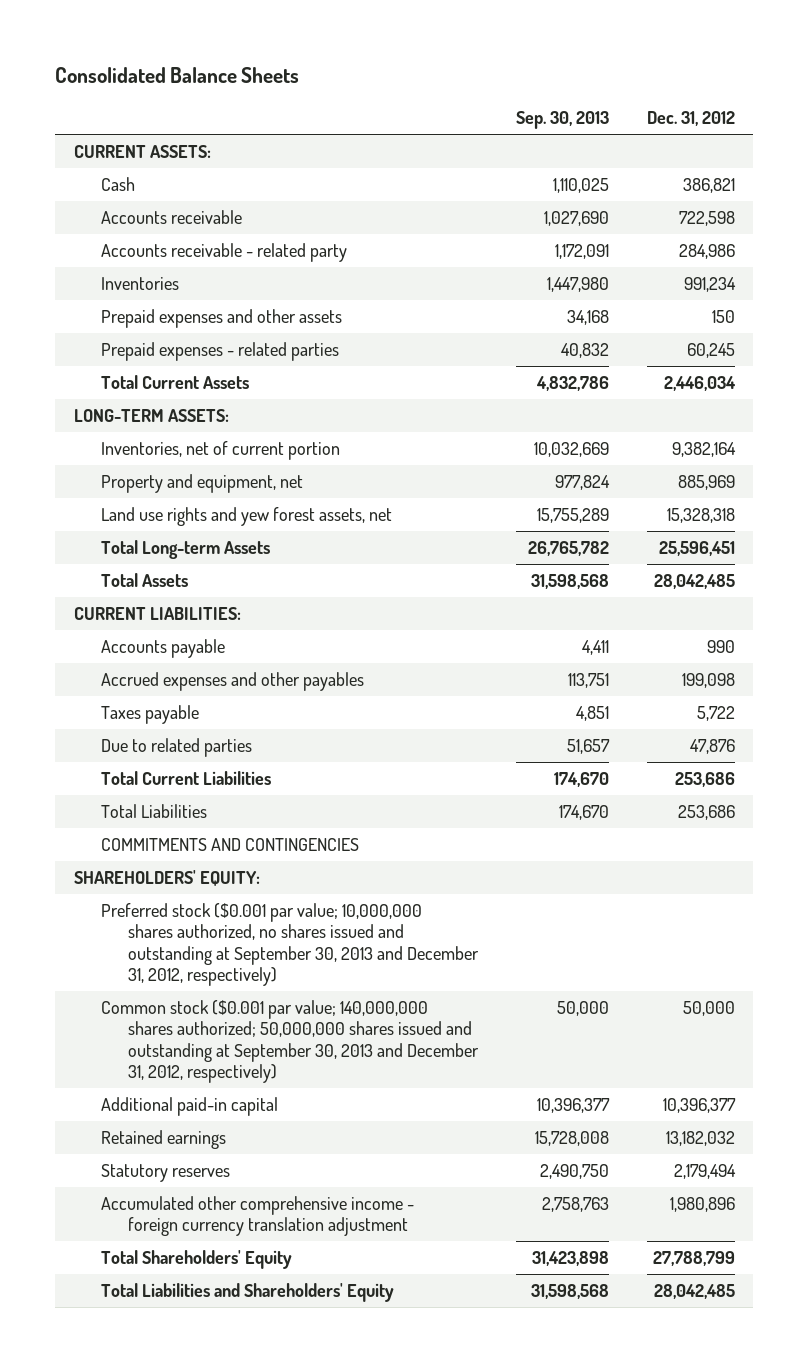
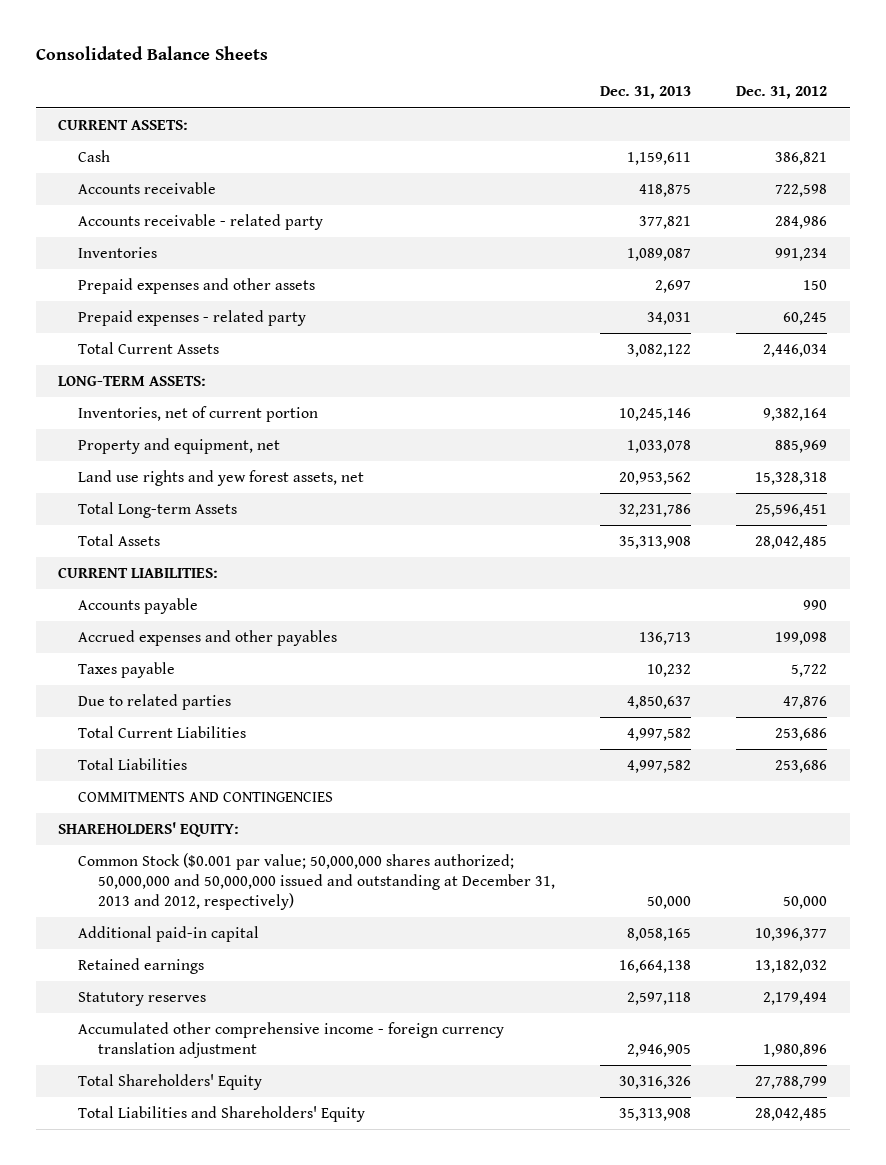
- | Sep. 30, 2013 | Dec. 31, 2012
+ | Dec. 31, 2013 | Dec. 31, 2012
- Prepaid expenses - related parties | 40,832 | 60,245
+ Prepaid expenses - related party | 34,031 | 60,245
- Preferred stock ($0.001 par value; 10,000,000 shares authorized, no shares issued and outstanding at September 30, 2013 and December 31, 2012, respectively)
- Common stock ($0.001 par value; 140,000,000 shares authorized; 50,000,000 shares issued and outstanding at September 30, 2013 and December 31, 2012, respectively) | 50,000 | 50,000
+ Common Stock ($0.001 par value; 50,000,000 shares authorized; 50,000,000 and 50,000,000 issued and outstanding at December 31, 2013 and 2012, respectively) | 50,000 | 50,000

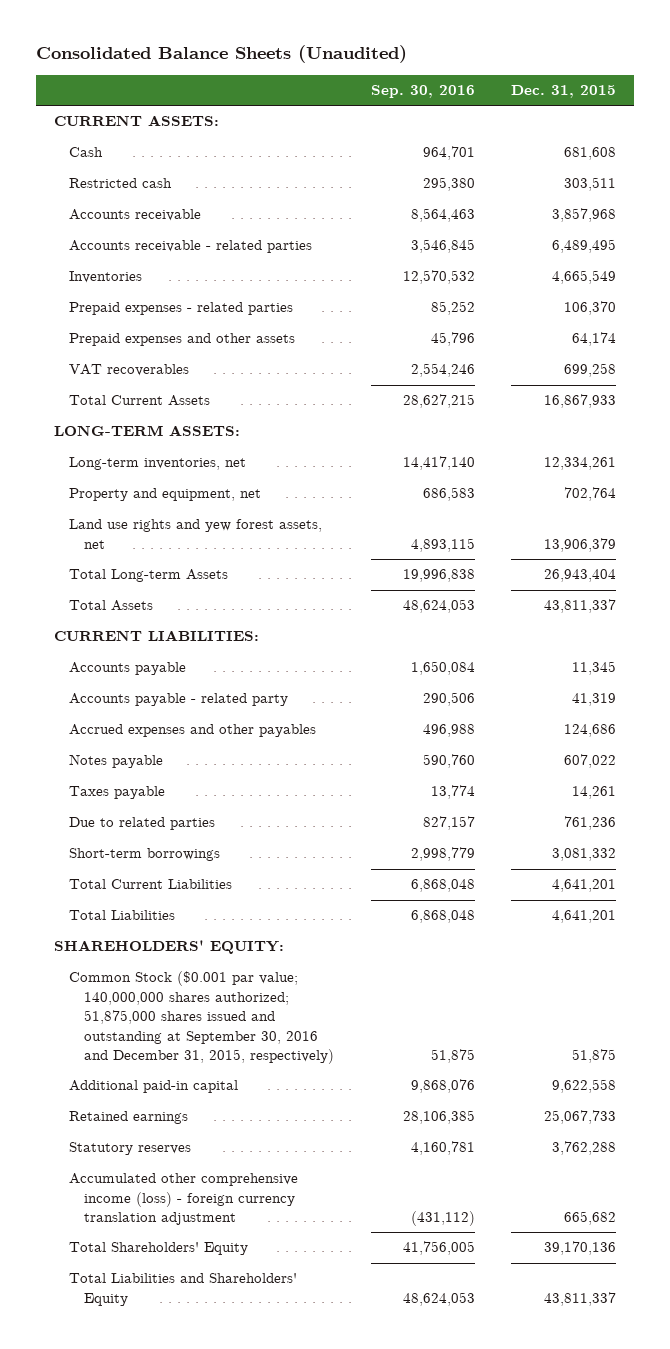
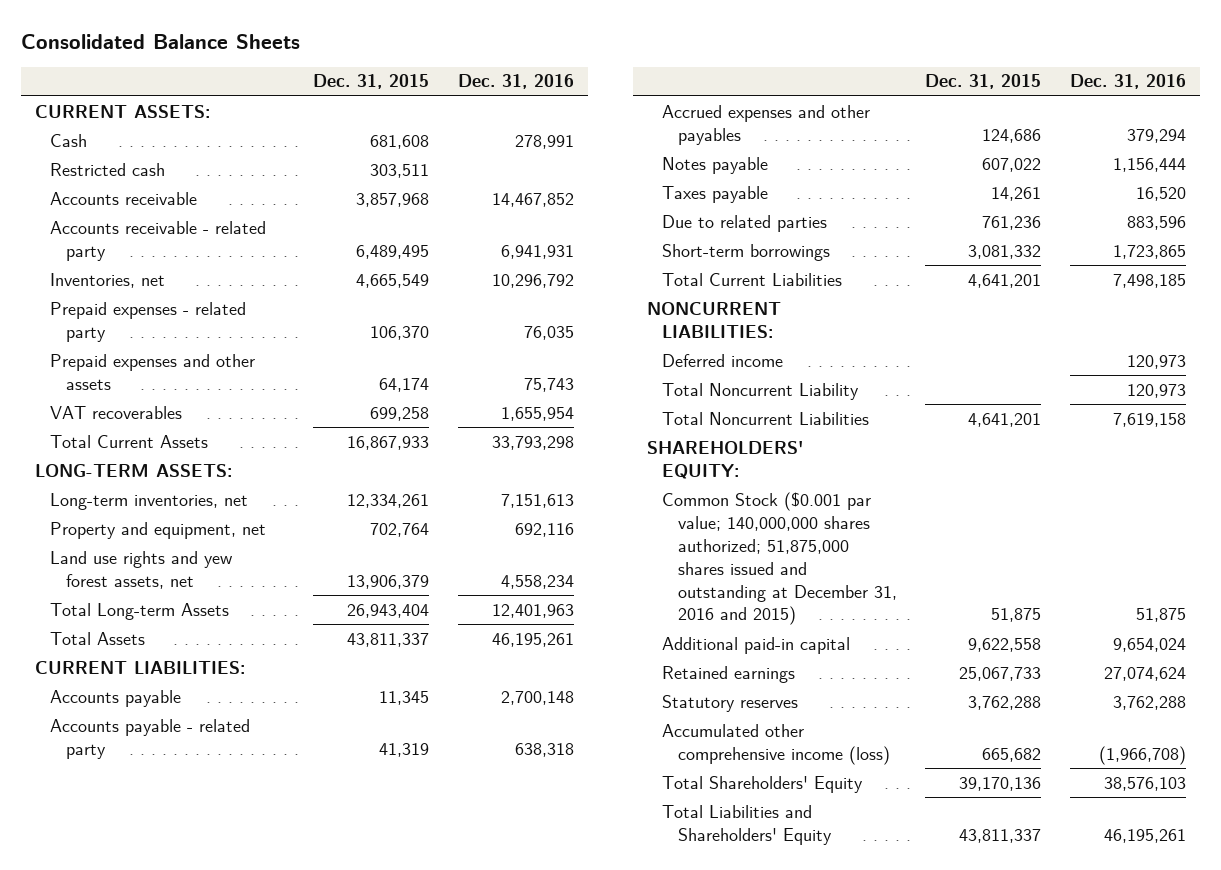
- Consolidated Balance Sheets (Unaudited)
+ Consolidated Balance Sheets
- | Sep. 30, 2016 | Dec. 31, 2015
+ | Dec. 31, 2015 | Dec. 31, 2016
- Accounts receivable - related parties | 3,546,845 | 6,489,495
- Inventories | 12,570,532 | 4,665,549
- Prepaid expenses - related parties | 85,252 | 106,370
+ Accounts receivable - related party | 6,489,495 | 6,941,931
+ Inventories, net | 4,665,549 | 10,296,792
+ Prepaid expenses - related party | 106,370 | 76,035
- Total Liabilities | 6,868,048 | 4,641,201
+ NONCURRENT LIABILITIES:
+ Deferred income | | 120,973
+ Total Noncurrent Liability | | 120,973
+ Total Noncurrent Liabilities | 4,641,201 | 7,619,158
- Common Stock ($0.001 par value; 140,000,000 shares authorized; 51,875,000 shares issued and outstanding at September 30, 2016 and December 31, 2015, respectively) | 51,875 | 51,875
+ Common Stock ($0.001 par value; 140,000,000 shares authorized; 51,875,000 shares issued and outstanding at December 31, 2016 and 2015) | 51,875 | 51,875
- Accumulated other comprehensive income (loss) - foreign currency translation adjustment | (431,112) | 665,682
+ Accumulated other comprehensive income (loss) | 665,682 | (1,966,708)

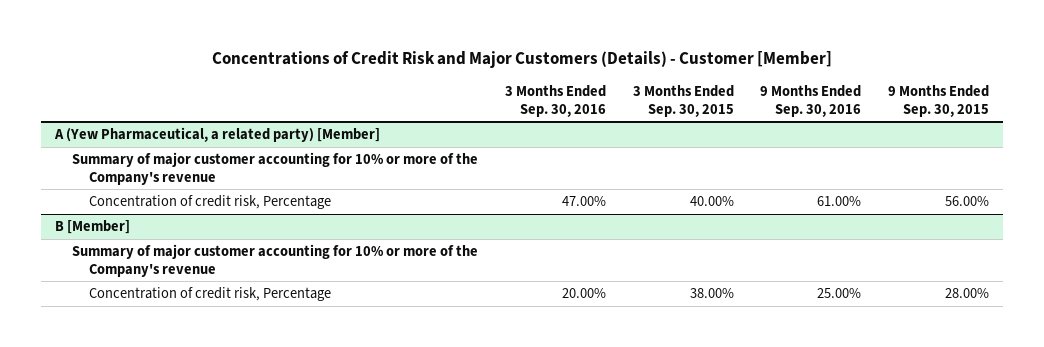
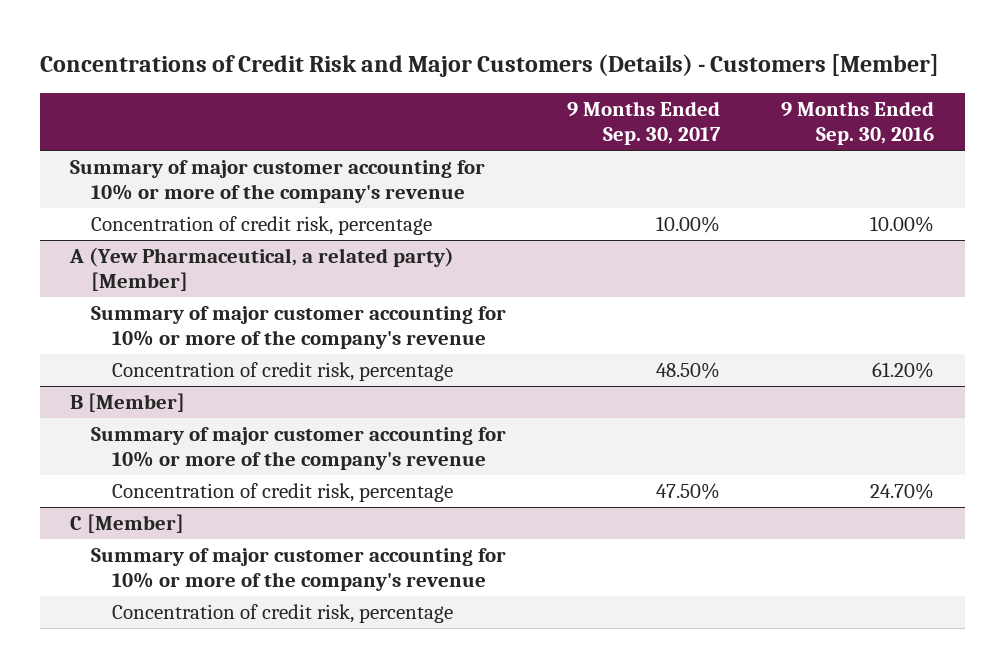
- Concentrations of Credit Risk and Major Customers (Details) - Customer [Member]
+ Concentrations of Credit Risk and Major Customers (Details) - Customers [Member]
- | 3 Months Ended Sep. 30, 2016 | 3 Months Ended Sep. 30, 2015 | 9 Months Ended Sep. 30, 2016 | 9 Months Ended Sep. 30, 2015
+ | 9 Months Ended Sep. 30, 2017 | 9 Months Ended Sep. 30, 2016
+ Summary of major customer accounting for 10% or more of the company's revenue
+ Concentration of credit risk, percentage | 10.00% | 10.00%
@ A (Yew Pharmaceutical, a related party) [Member]
- Summary of major customer accounting for 10% or more of the Company's revenue
- Concentration of credit risk, Percentage | 47.00% | 40.00% | 61.00% | 56.00%
+ Summary of major customer accounting for 10% or more of the company's revenue
+ Concentration of credit risk, percentage | 48.50% | 61.20%
@ B [Member]
- Summary of major customer accounting for 10% or more of the Company's revenue
- Concentration of credit risk, Percentage | 20.00% | 38.00% | 25.00% | 28.00%
+ Summary of major customer accounting for 10% or more of the company's revenue
+ Concentration of credit risk, percentage | 47.50% | 24.70%
+ C [Member]
+ Summary of major customer accounting for 10% or more of the company's revenue
+ Concentration of credit risk, percentage

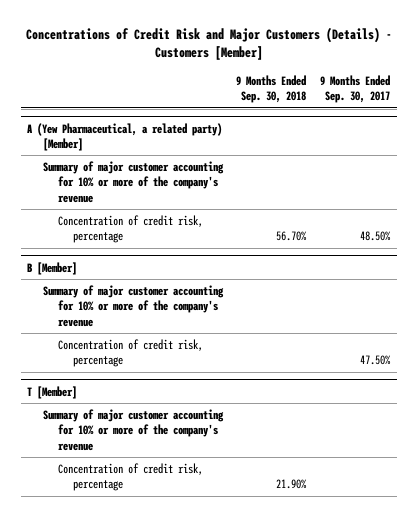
- | 9 Months Ended Sep. 30, 2017 | 9 Months Ended Sep. 30, 2016
+ | 9 Months Ended Sep. 30, 2018 | 9 Months Ended Sep. 30, 2017
- Summary of major customer accounting for 10% or more of the company's revenue
- Concentration of credit risk, percentage | 10.00% | 10.00%
- C [Member]
+ T [Member]

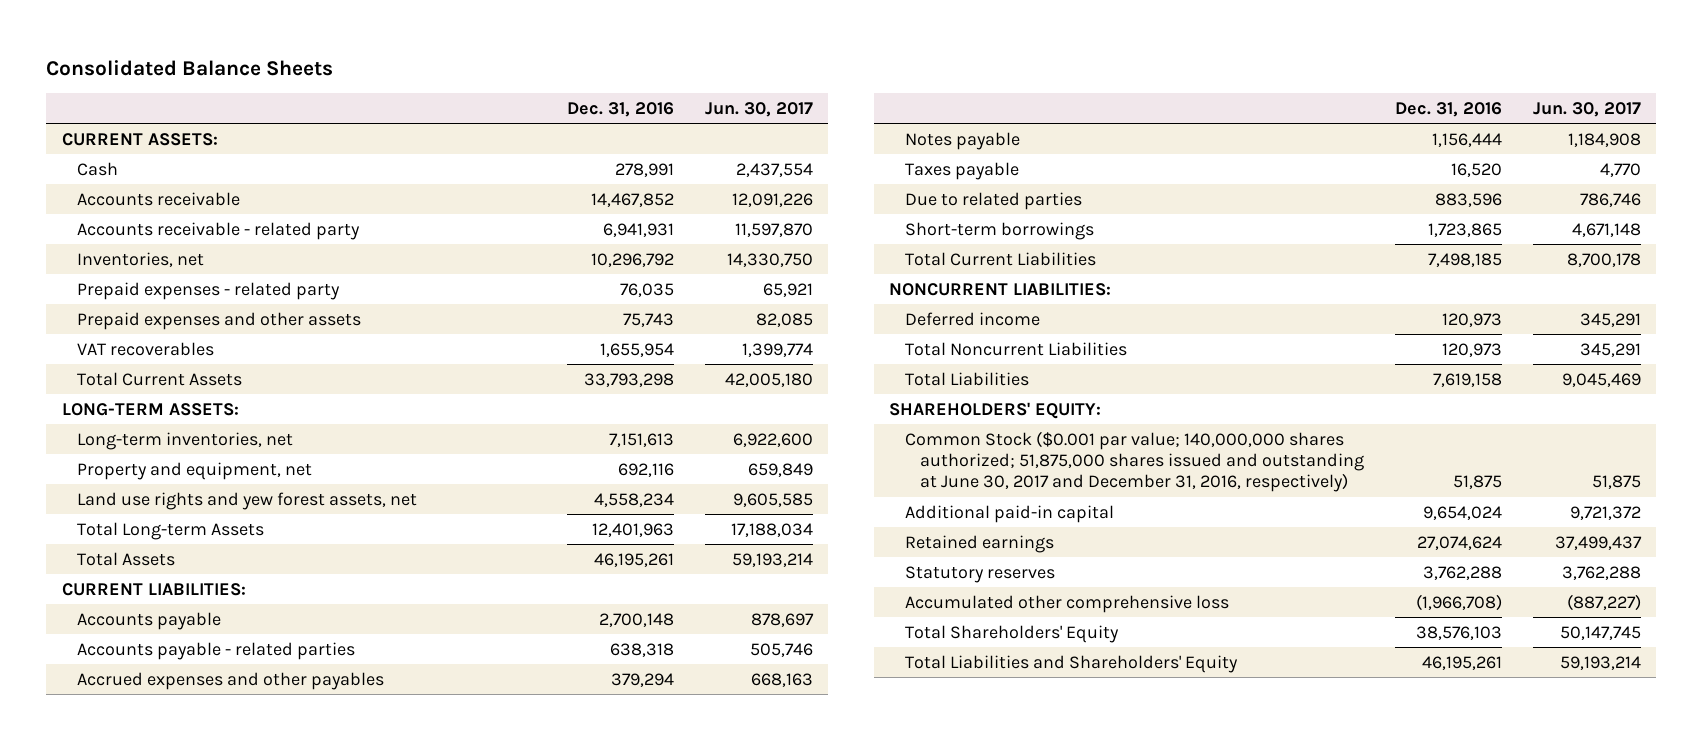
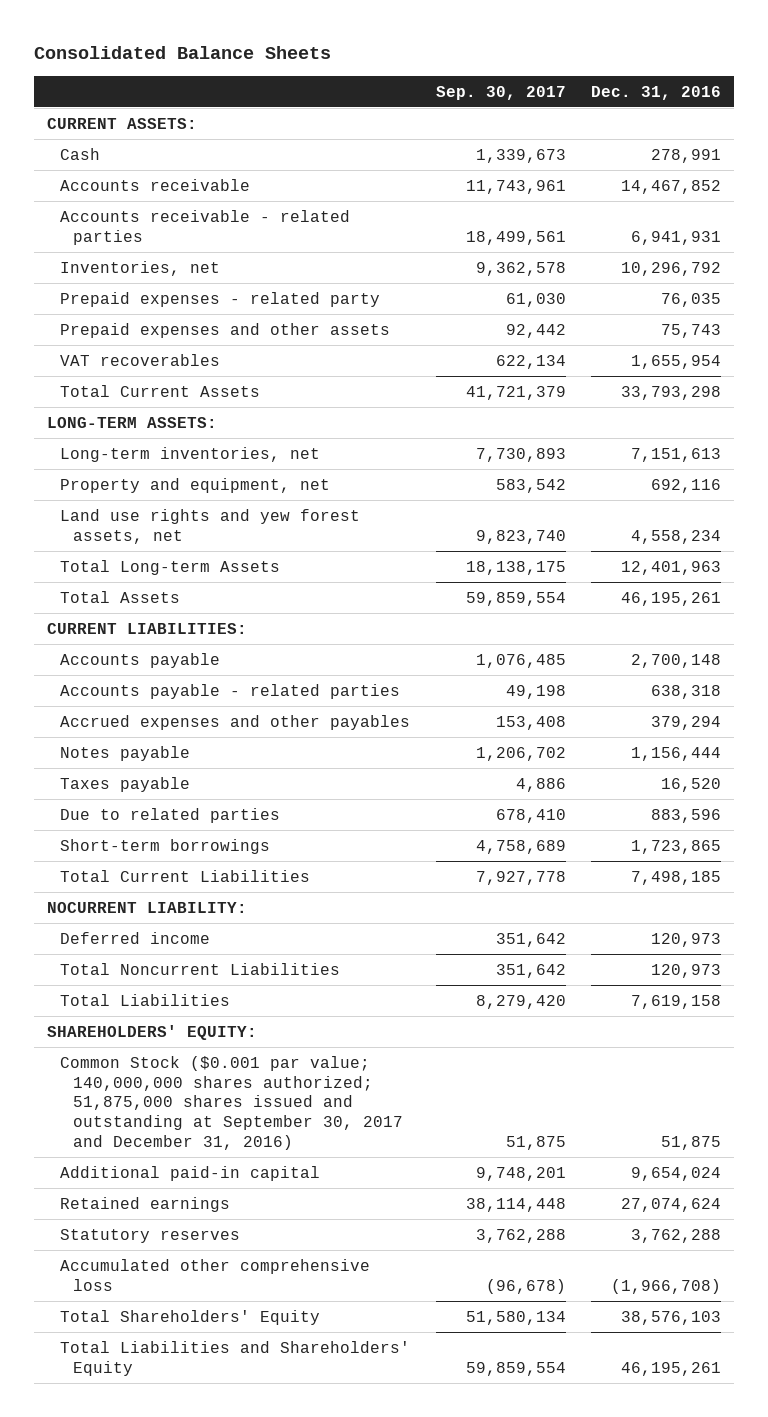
- | Dec. 31, 2016 | Jun. 30, 2017
+ | Sep. 30, 2017 | Dec. 31, 2016
- Accounts receivable - related party | 6,941,931 | 11,597,870
+ Accounts receivable - related parties | 18,499,561 | 6,941,931
- NONCURRENT LIABILITIES:
+ NOCURRENT LIABILITY:
- Common Stock ($0.001 par value; 140,000,000 shares authorized; 51,875,000 shares issued and outstanding at June 30, 2017 and December 31, 2016, respectively) | 51,875 | 51,875
+ Common Stock ($0.001 par value; 140,000,000 shares authorized; 51,875,000 shares issued and outstanding at September 30, 2017 and December 31, 2016) | 51,875 | 51,875

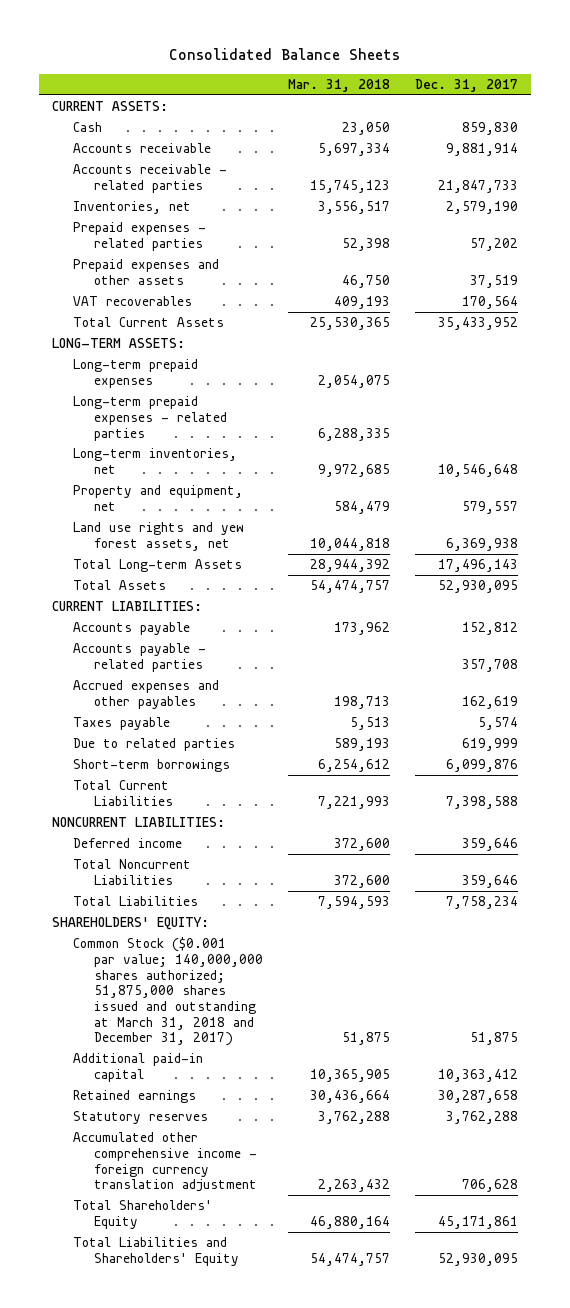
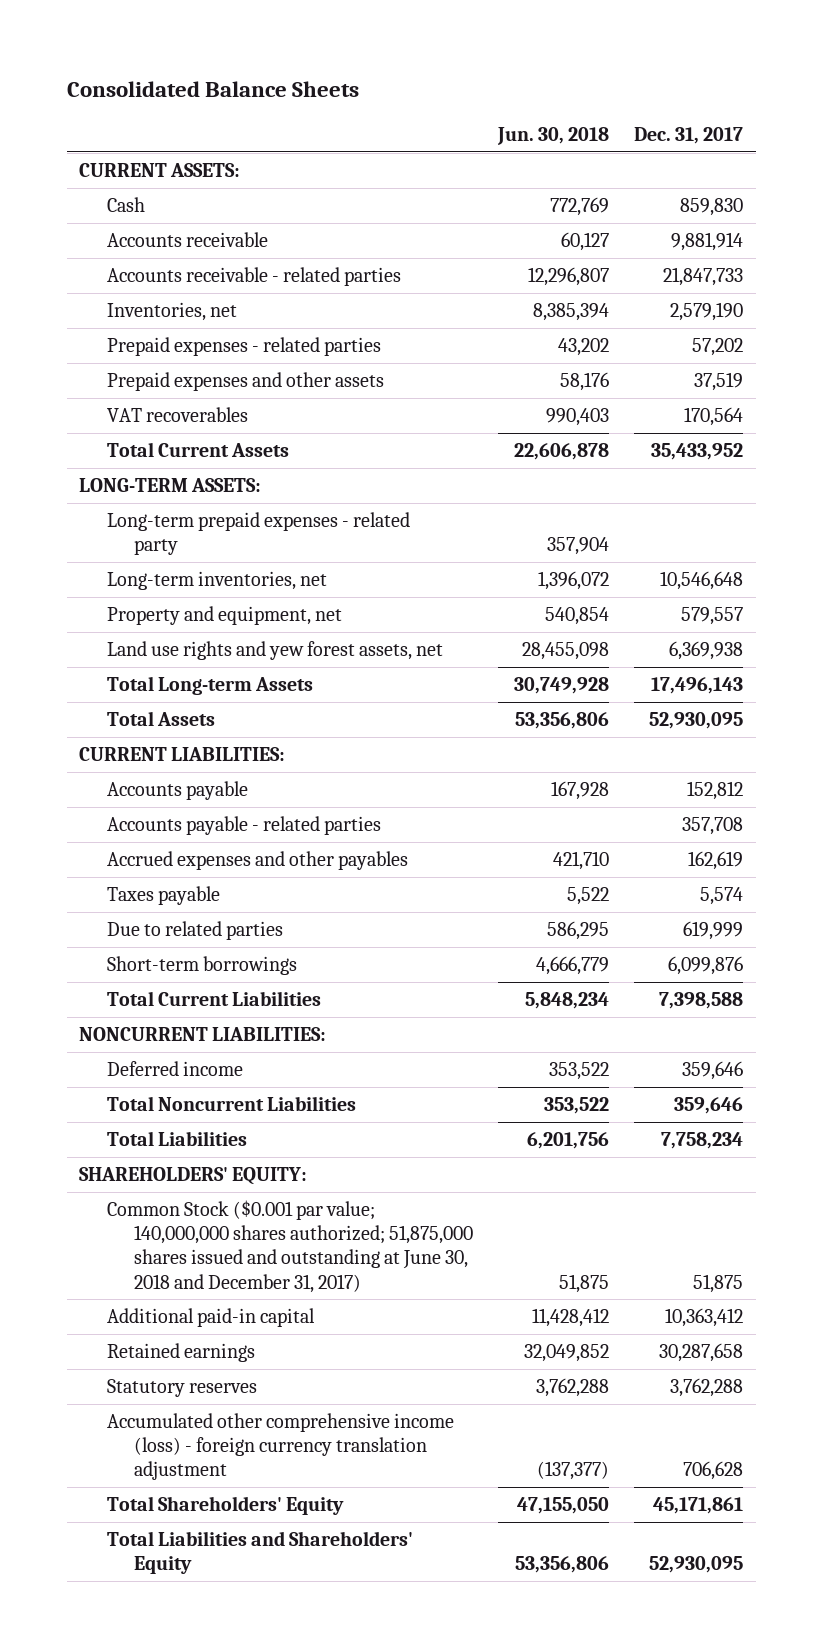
- | Mar. 31, 2018 | Dec. 31, 2017
+ | Jun. 30, 2018 | Dec. 31, 2017
- Long-term prepaid expenses | 2,054,075 |
- Long-term prepaid expenses - related parties | 6,288,335 |
+ Long-term prepaid expenses - related party | 357,904 |
- Common Stock ($0.001 par value; 140,000,000 shares authorized; 51,875,000 shares issued and outstanding at March 31, 2018 and December 31, 2017) | 51,875 | 51,875
+ Common Stock ($0.001 par value; 140,000,000 shares authorized; 51,875,000 shares issued and outstanding at June 30, 2018 and December 31, 2017) | 51,875 | 51,875
- Accumulated other comprehensive income - foreign currency translation adjustment | 2,263,432 | 706,628
+ Accumulated other comprehensive income (loss) - foreign currency translation adjustment | (137,377) | 706,628

